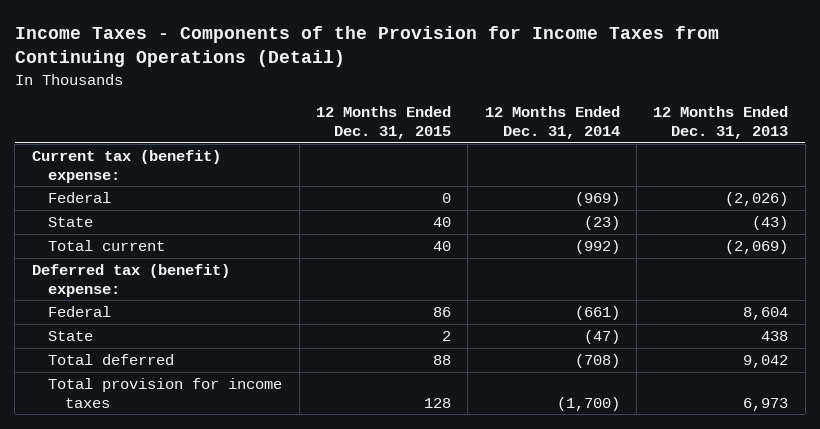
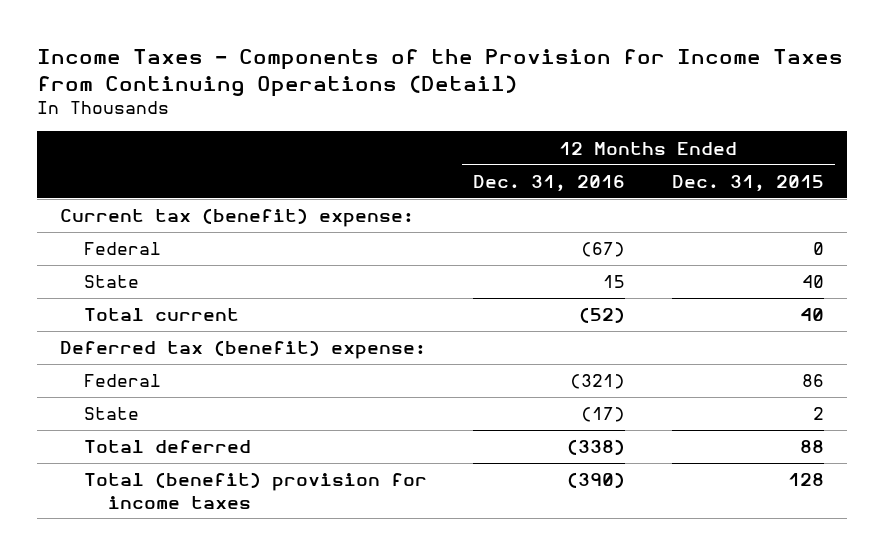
- | 12 Months Ended Dec. 31, 2015 | 12 Months Ended Dec. 31, 2014 | 12 Months Ended Dec. 31, 2013
+ | 12 Months Ended Dec. 31, 2016 | 12 Months Ended Dec. 31, 2015
- Total provision for income taxes | 128 | (1,700) | 6,973
+ Total (benefit) provision for income taxes | (390) | 128

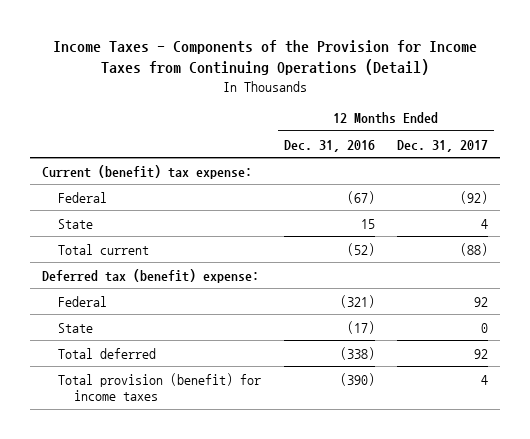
- | 12 Months Ended Dec. 31, 2016 | 12 Months Ended Dec. 31, 2015
+ | 12 Months Ended Dec. 31, 2016 | 12 Months Ended Dec. 31, 2017
- Current tax (benefit) expense:
+ Current (benefit) tax expense:
- Total (benefit) provision for income taxes | (390) | 128
+ Total provision (benefit) for income taxes | (390) | 4

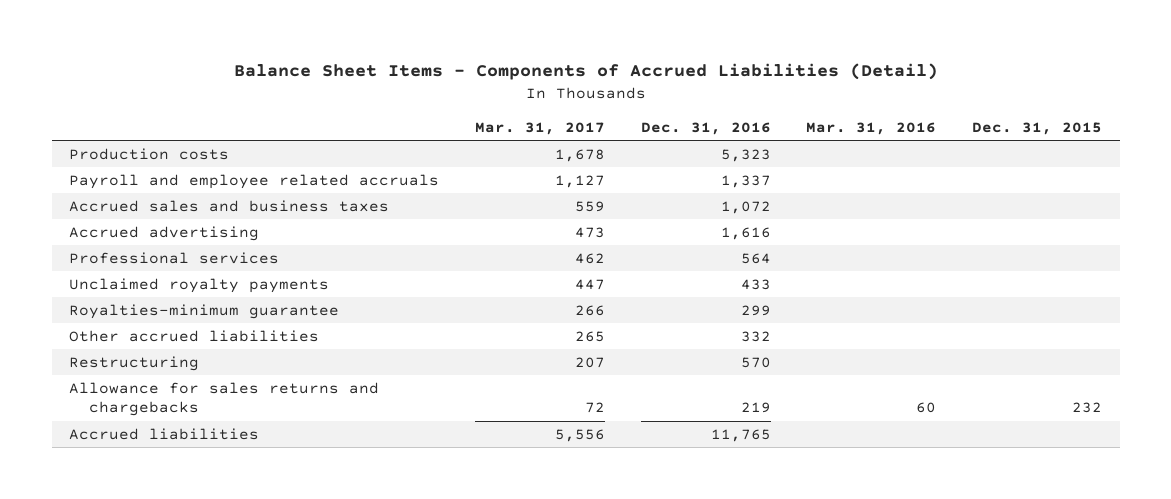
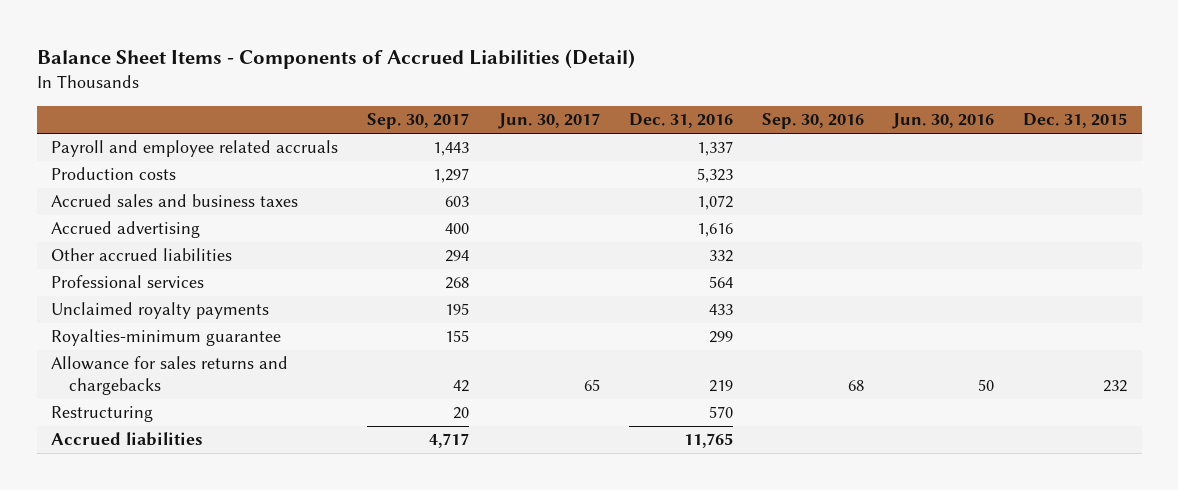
- | Mar. 31, 2017 | Dec. 31, 2016 | Mar. 31, 2016 | Dec. 31, 2015
+ | Sep. 30, 2017 | Jun. 30, 2017 | Dec. 31, 2016 | Sep. 30, 2016 | Jun. 30, 2016 | Dec. 31, 2015
moved down: Production costs | 1,297 | | 5,323 | | |
moved up: Other accrued liabilities | 294 | | 332 | | |
moved down: Restructuring | 20 | | 570 | | |

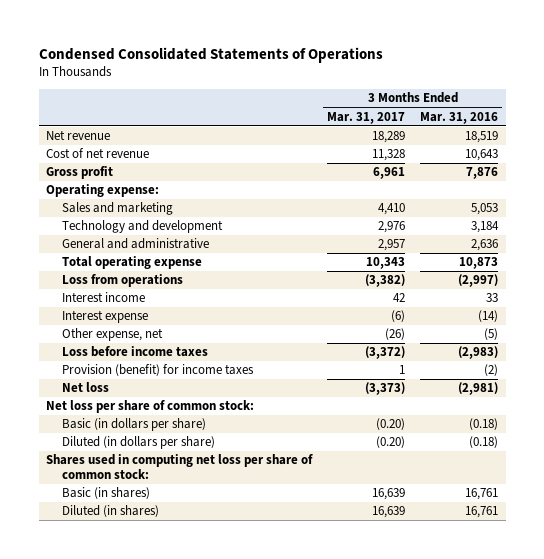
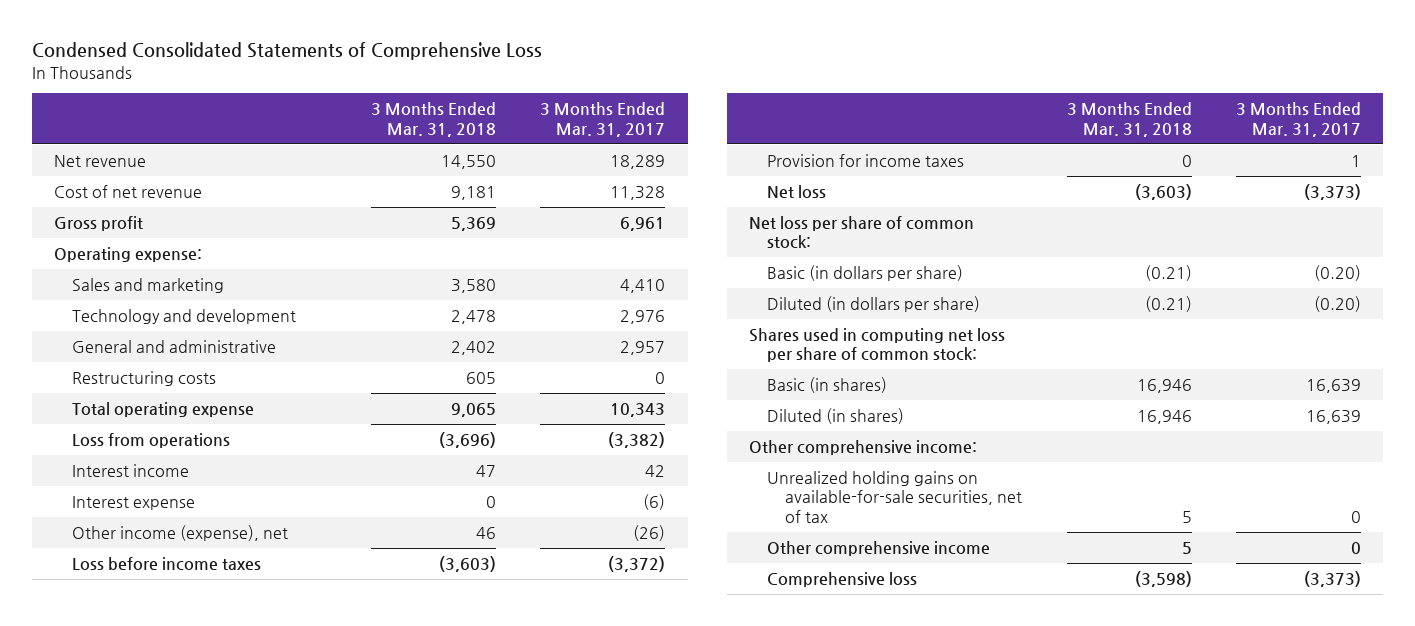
- Condensed Consolidated Statements of Operations
+ Condensed Consolidated Statements of Comprehensive Loss
- | 3 Months Ended Mar. 31, 2017 | 3 Months Ended Mar. 31, 2016
+ | 3 Months Ended Mar. 31, 2018 | 3 Months Ended Mar. 31, 2017
+ Restructuring costs | 605 | 0
- Other expense, net | (26) | (5)
+ Other income (expense), net | 46 | (26)
- Provision (benefit) for income taxes | 1 | (2)
+ Provision for income taxes | 0 | 1
+ Other comprehensive income:
+ Unrealized holding gains on available-for-sale securities, net of tax | 5 | 0
+ Other comprehensive income | 5 | 0
+ Comprehensive loss | (3,598) | (3,373)

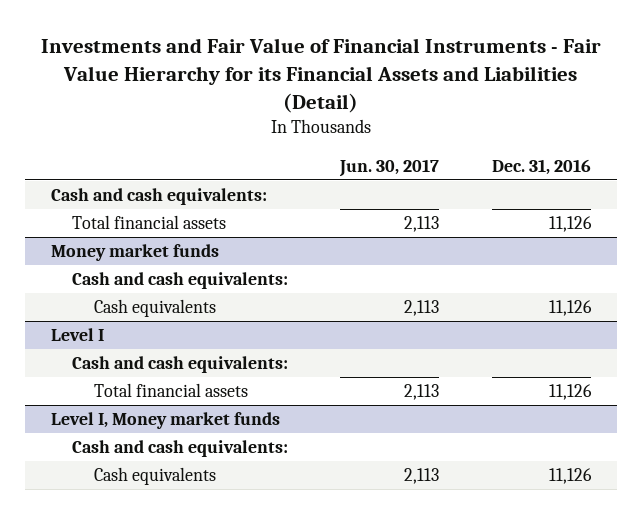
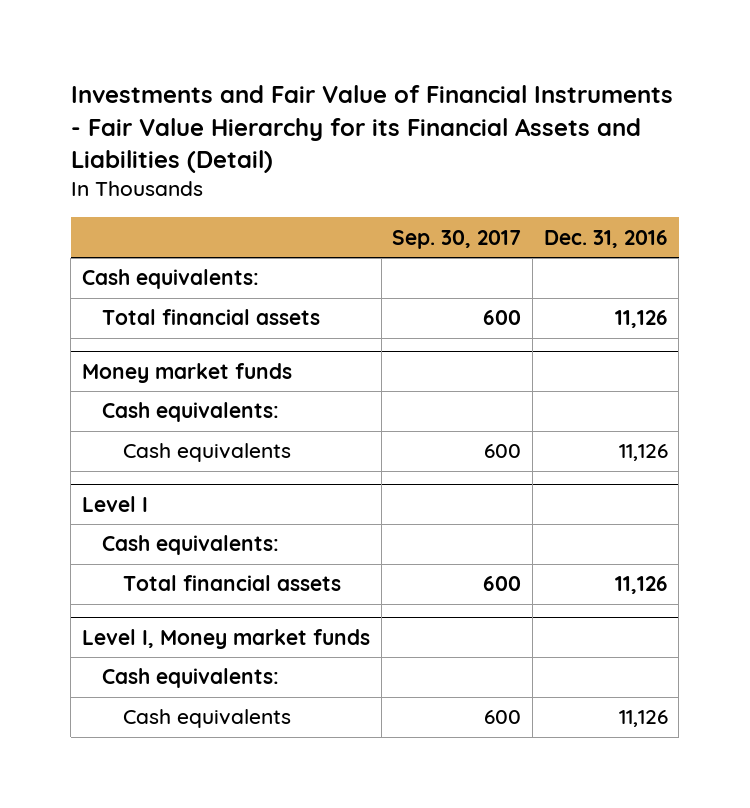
- | Jun. 30, 2017 | Dec. 31, 2016
+ | Sep. 30, 2017 | Dec. 31, 2016
- Cash and cash equivalents:
+ Cash equivalents:
@ Money market funds
- Cash and cash equivalents:
+ Cash equivalents:
@ Level I
- Cash and cash equivalents:
+ Cash equivalents:
@ Level I, Money market funds
- Cash and cash equivalents:
+ Cash equivalents:

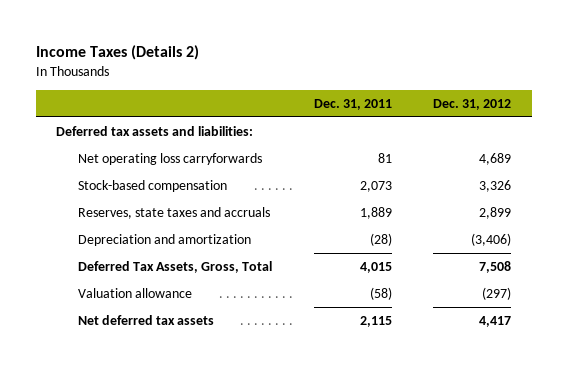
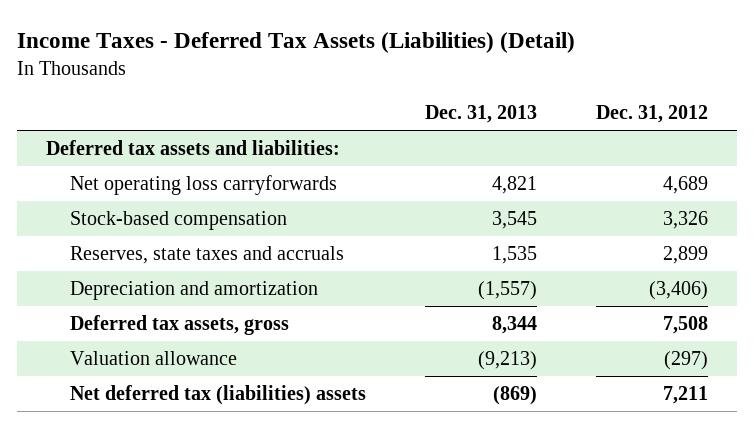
- Income Taxes (Details 2)
+ Income Taxes - Deferred Tax Assets (Liabilities) (Detail)
- | Dec. 31, 2011 | Dec. 31, 2012
+ | Dec. 31, 2013 | Dec. 31, 2012
- Deferred Tax Assets, Gross, Total | 4,015 | 7,508
+ Deferred tax assets, gross | 8,344 | 7,508
- Net deferred tax assets | 2,115 | 4,417
+ Net deferred tax (liabilities) assets | (869) | 7,211

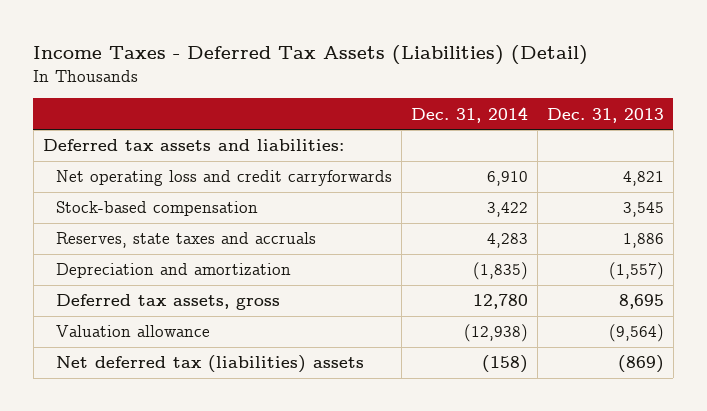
- | Dec. 31, 2013 | Dec. 31, 2012
+ | Dec. 31, 2014 | Dec. 31, 2013
- Net operating loss carryforwards | 4,821 | 4,689
+ Net operating loss and credit carryforwards | 6,910 | 4,821
- Reserves, state taxes and accruals | 1,535 | 2,899
+ Reserves, state taxes and accruals | 4,283 | 1,886
- Deferred tax assets, gross | 8,344 | 7,508
- Valuation allowance | (9,213) | (297)
+ Deferred tax assets, gross | 12,780 | 8,695
+ Valuation allowance | (12,938) | (9,564)

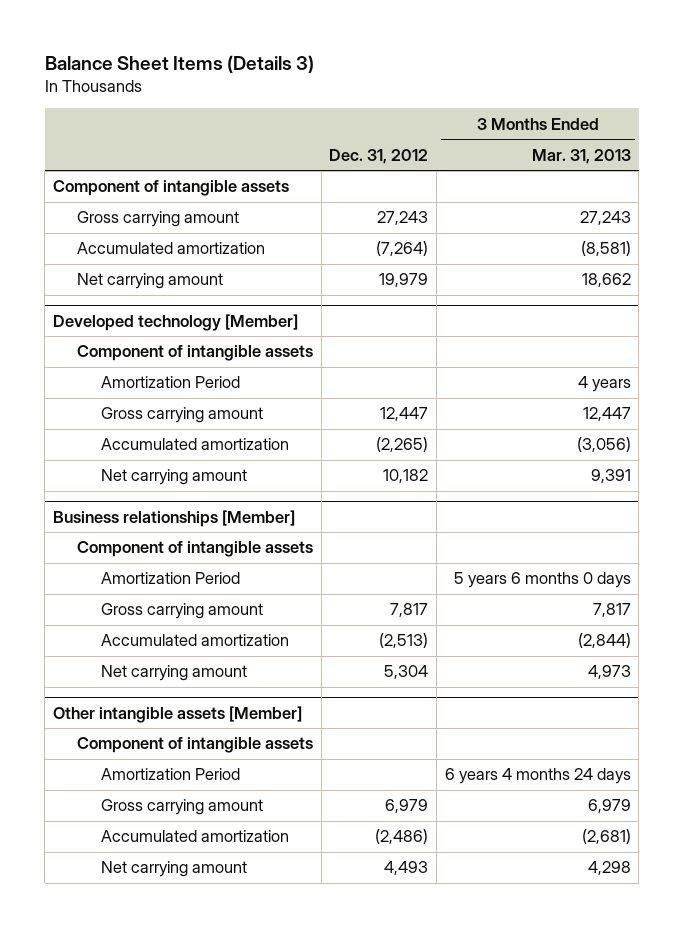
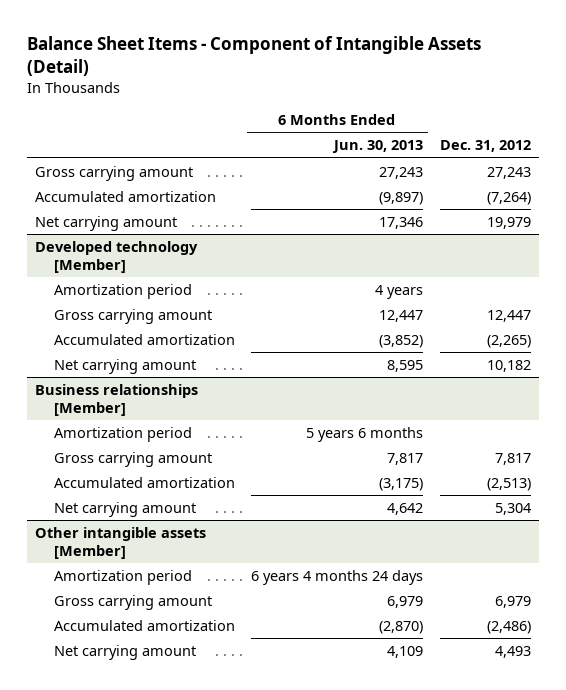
- Balance Sheet Items (Details 3)
+ Balance Sheet Items - Component of Intangible Assets (Detail)
- | Dec. 31, 2012 | 3 Months Ended Mar. 31, 2013
+ | 6 Months Ended Jun. 30, 2013 | Dec. 31, 2012
- Component of intangible assets
@ Developed technology [Member]
- Component of intangible assets
- Amortization Period | | 4 years
+ Amortization period | 4 years |
@ Business relationships [Member]
- Component of intangible assets
- Amortization Period | | 5 years 6 months 0 days
+ Amortization period | 5 years 6 months |
@ Other intangible assets [Member]
- Component of intangible assets
- Amortization Period | | 6 years 4 months 24 days
+ Amortization period | 6 years 4 months 24 days |

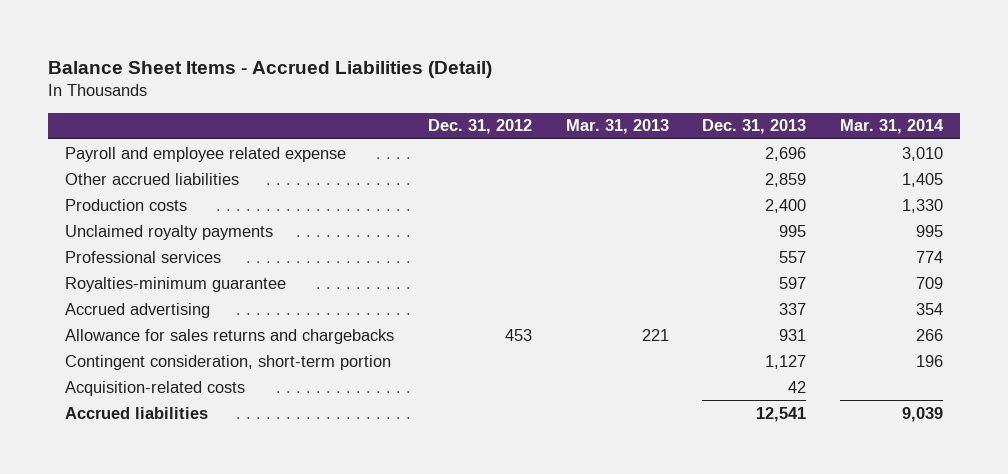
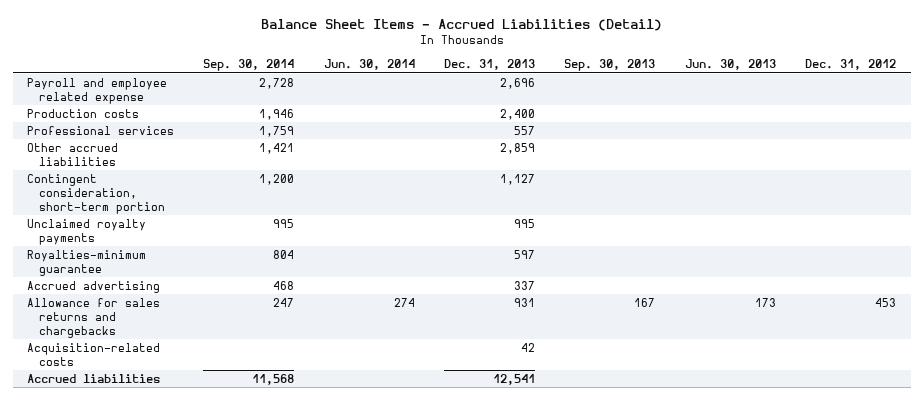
- | Dec. 31, 2012 | Mar. 31, 2013 | Dec. 31, 2013 | Mar. 31, 2014
+ | Sep. 30, 2014 | Jun. 30, 2014 | Dec. 31, 2013 | Sep. 30, 2013 | Jun. 30, 2013 | Dec. 31, 2012
moved down: Other accrued liabilities | 1,421 | | 2,859 | | |
moved up: Contingent consideration, short-term portion | 1,200 | | 1,127 | | |
moved down: Unclaimed royalty payments | 995 | | 995 | | |

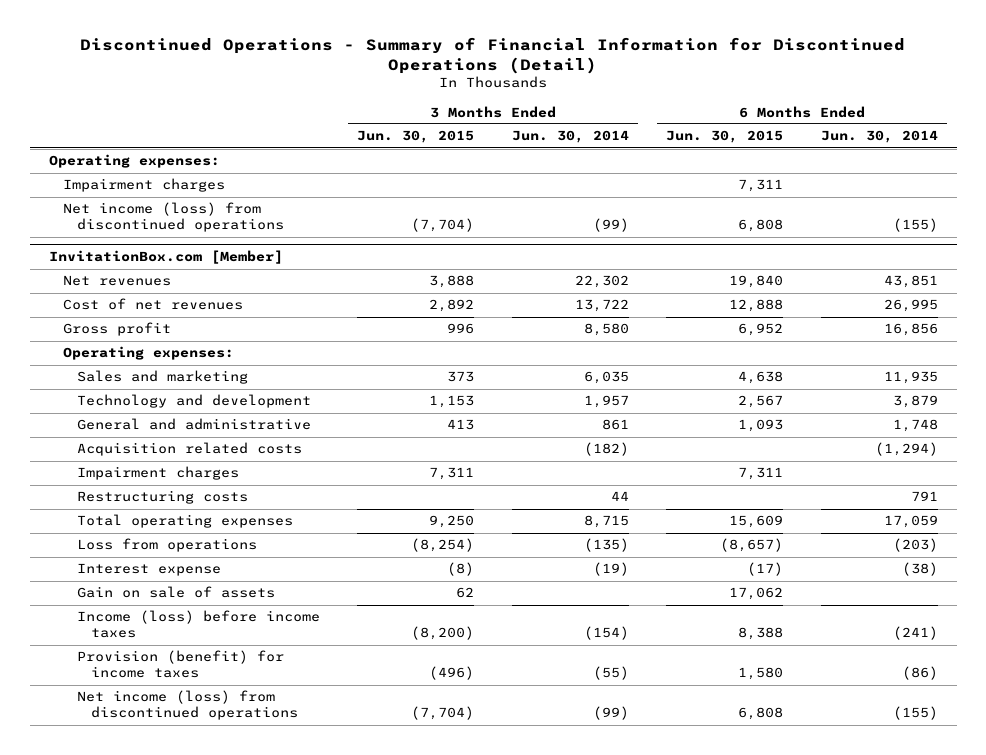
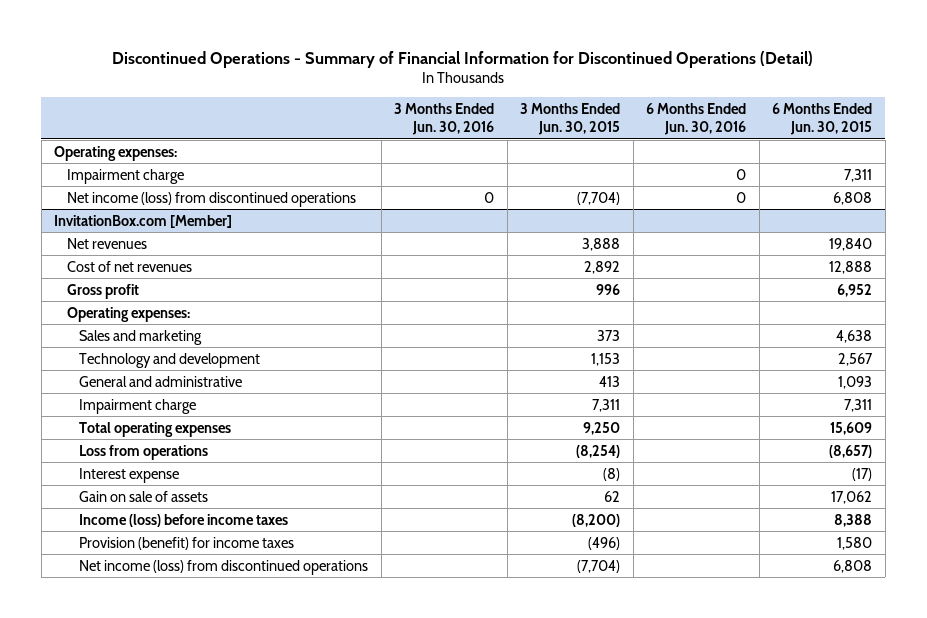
- | 3 Months Ended Jun. 30, 2015 | 3 Months Ended Jun. 30, 2014 | 6 Months Ended Jun. 30, 2015 | 6 Months Ended Jun. 30, 2014
+ | 3 Months Ended Jun. 30, 2016 | 3 Months Ended Jun. 30, 2015 | 6 Months Ended Jun. 30, 2016 | 6 Months Ended Jun. 30, 2015
- Impairment charges | | | 7,311 |
+ Impairment charge | | | 0 | 7,311
@ InvitationBox.com [Member]
- Acquisition related costs | | (182) | | (1,294)
- Impairment charges | 7,311 | | 7,311 |
- Restructuring costs | | 44 | | 791
+ Impairment charge | | 7,311 | | 7,311

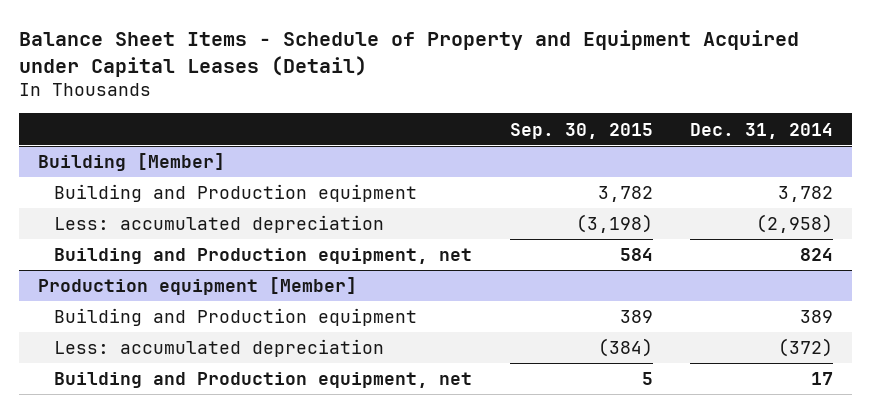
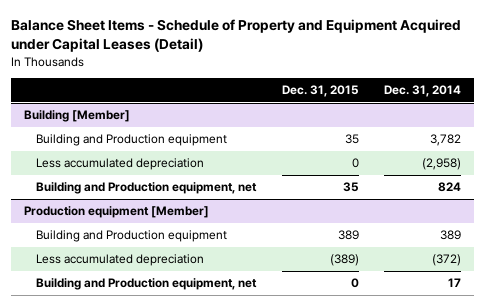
- | Sep. 30, 2015 | Dec. 31, 2014
+ | Dec. 31, 2015 | Dec. 31, 2014
@ Building [Member]
- Less: accumulated depreciation | (3,198) | (2,958)
+ Less accumulated depreciation | 0 | (2,958)
@ Production equipment [Member]
- Less: accumulated depreciation | (384) | (372)
+ Less accumulated depreciation | (389) | (372)

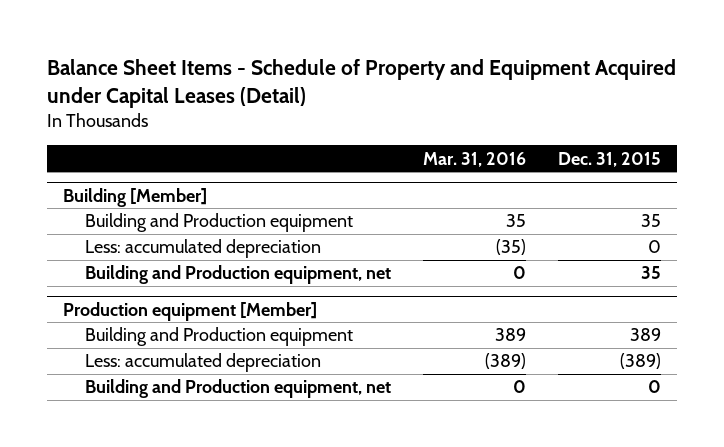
- | Dec. 31, 2015 | Dec. 31, 2014
+ | Mar. 31, 2016 | Dec. 31, 2015
@ Building [Member]
- Less accumulated depreciation | 0 | (2,958)
+ Less: accumulated depreciation | (35) | 0
@ Production equipment [Member]
- Less accumulated depreciation | (389) | (372)
+ Less: accumulated depreciation | (389) | (389)

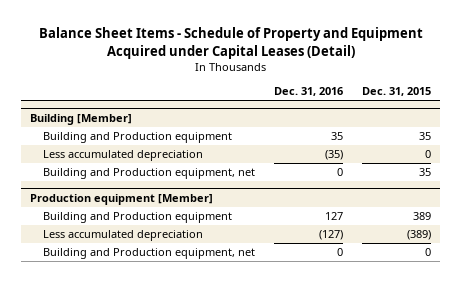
- | Mar. 31, 2016 | Dec. 31, 2015
+ | Dec. 31, 2016 | Dec. 31, 2015
@ Building [Member]
- Less: accumulated depreciation | (35) | 0
+ Less accumulated depreciation | (35) | 0
@ Production equipment [Member]
- Less: accumulated depreciation | (389) | (389)
+ Less accumulated depreciation | (127) | (389)

